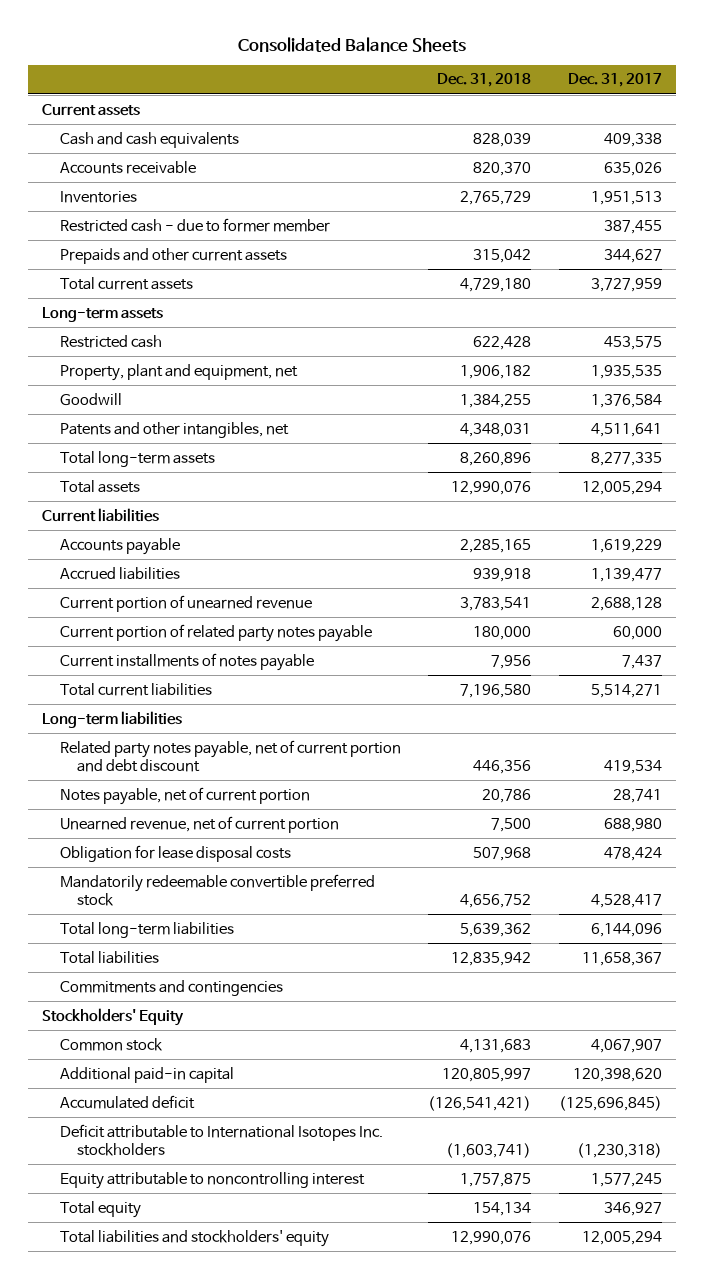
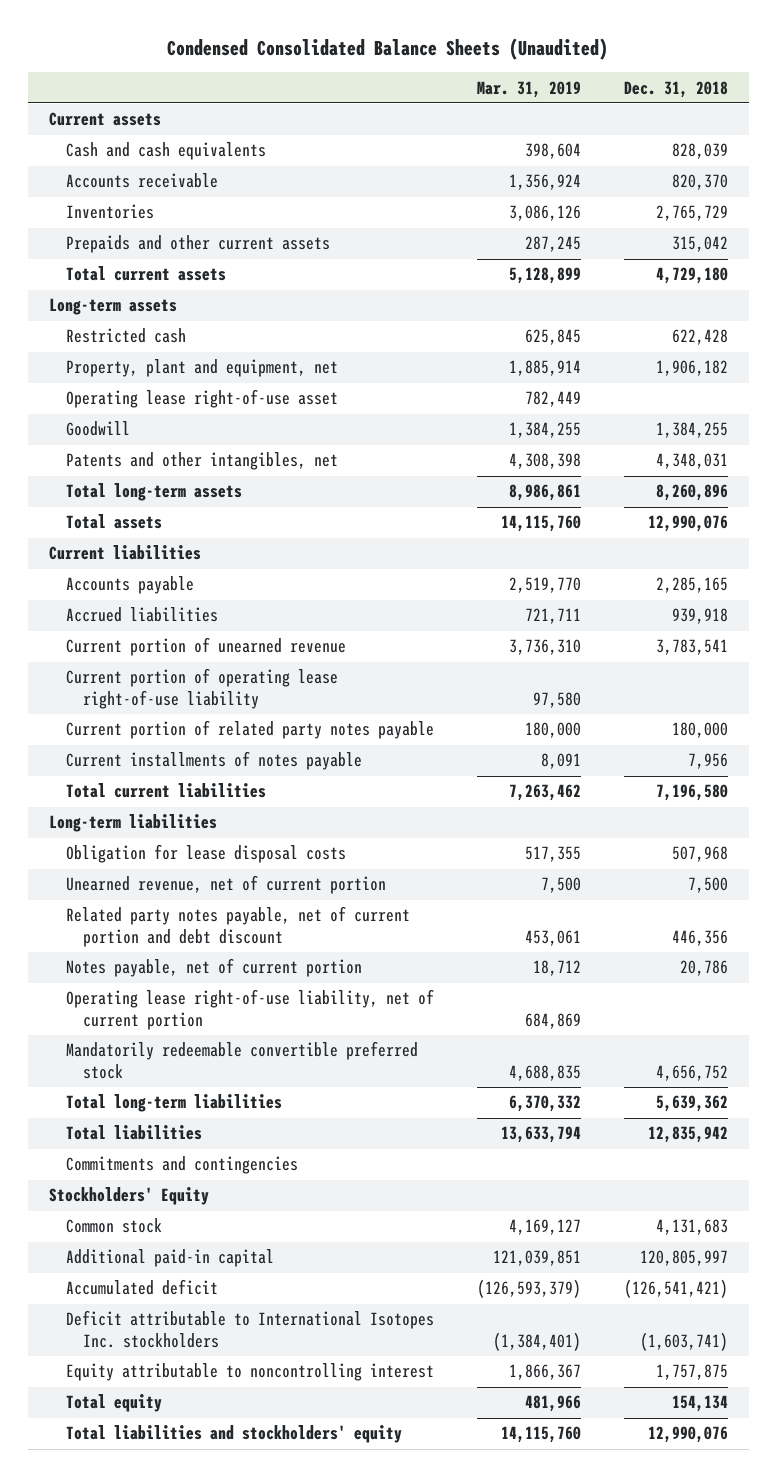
- Consolidated Balance Sheets
+ Condensed Consolidated Balance Sheets (Unaudited)
- | Dec. 31, 2018 | Dec. 31, 2017
+ | Mar. 31, 2019 | Dec. 31, 2018
- Restricted cash - due to former member | | 387,455
+ Operating lease right-of-use asset | 782,449 |
+ Current portion of operating lease right-of-use liability | 97,580 |
moved up: Obligation for lease disposal costs | 517,355 | 507,968
moved up: Unearned revenue, net of current portion | 7,500 | 7,500
+ Operating lease right-of-use liability, net of current portion | 684,869 |

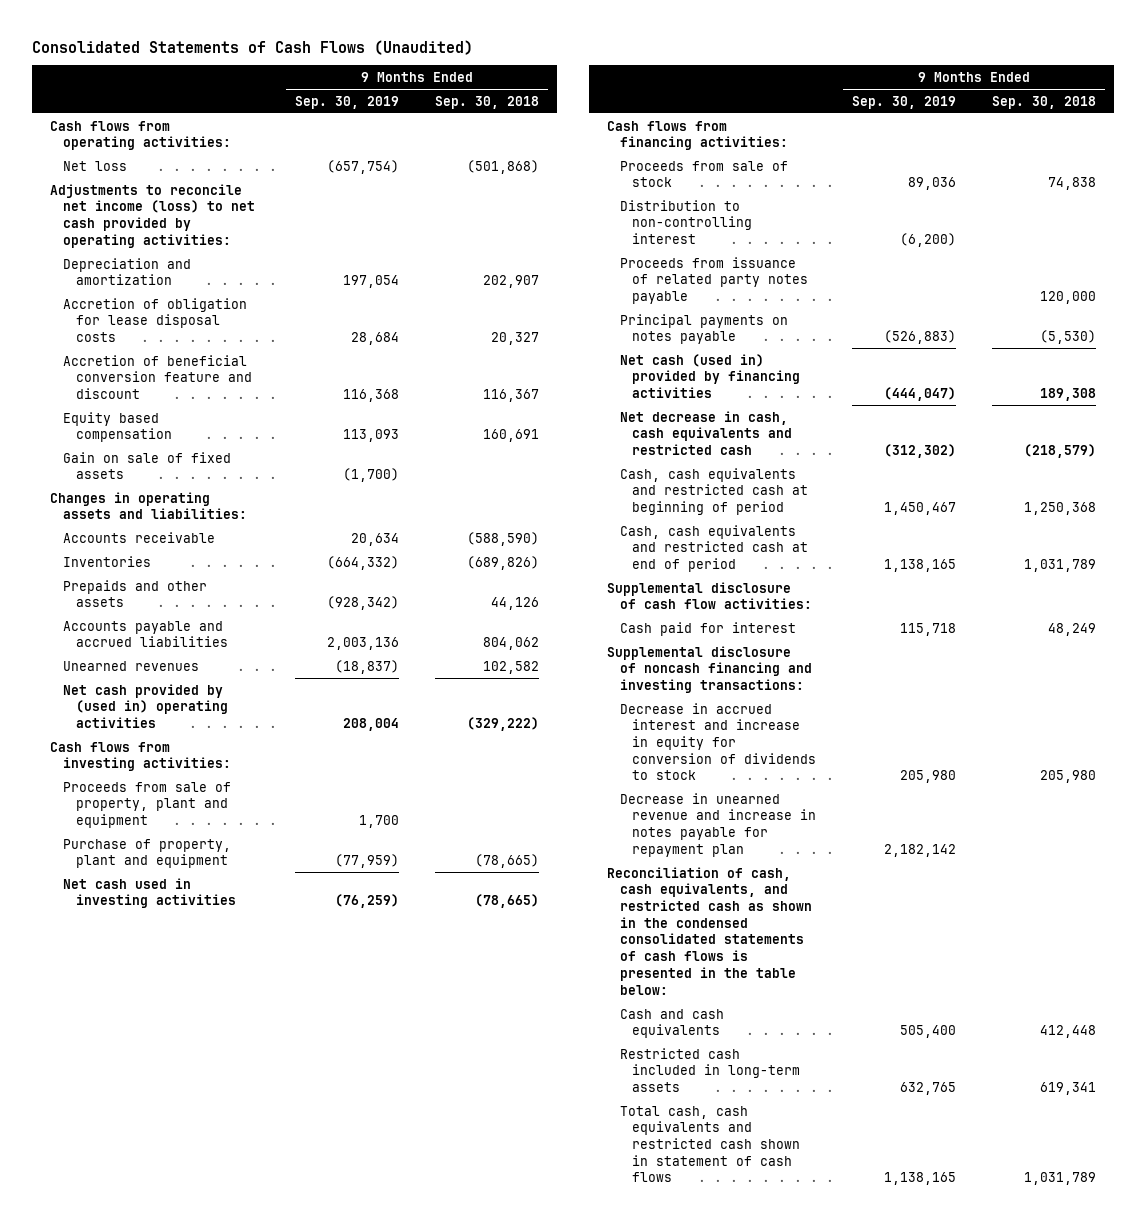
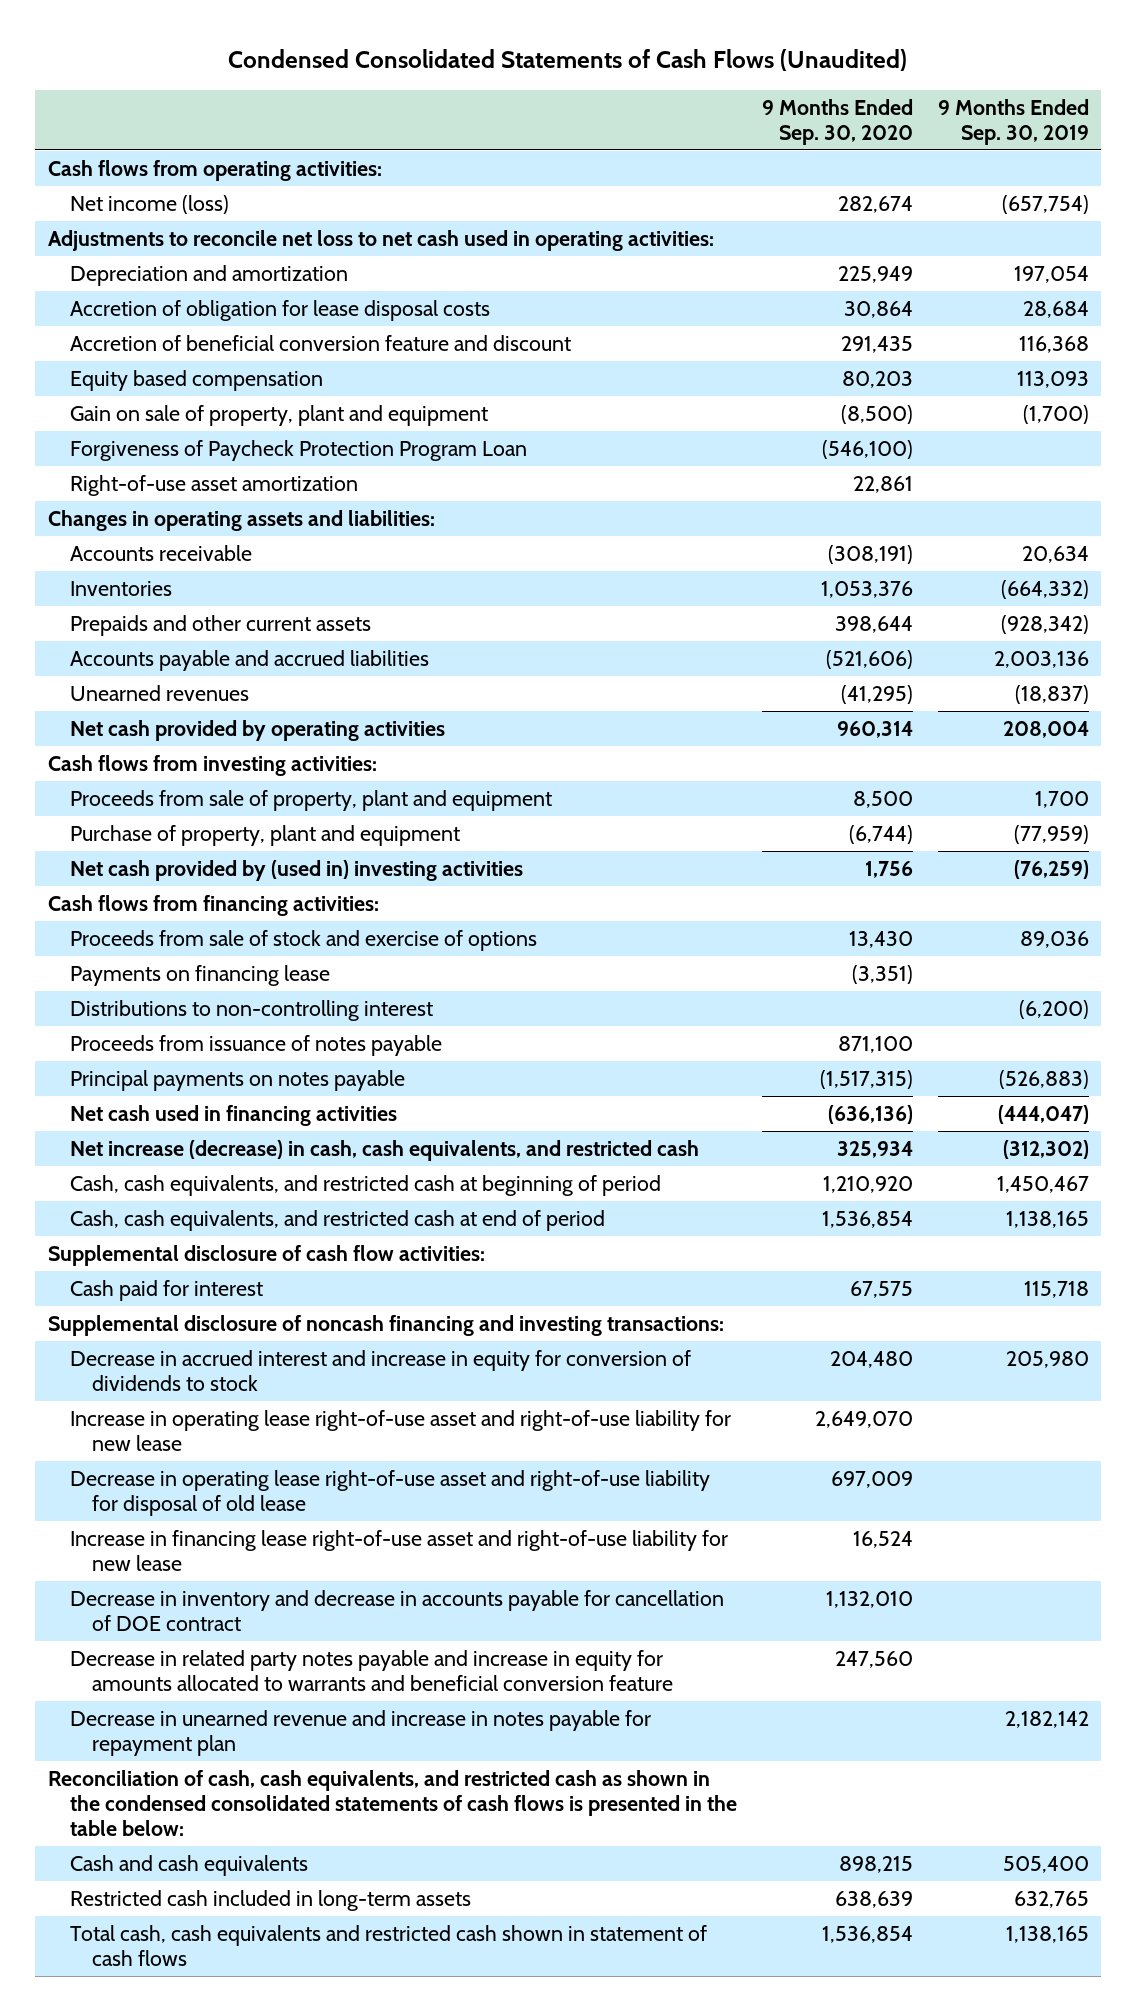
- Consolidated Statements of Cash Flows (Unaudited)
+ Condensed Consolidated Statements of Cash Flows (Unaudited)
- | 9 Months Ended Sep. 30, 2019 | 9 Months Ended Sep. 30, 2018
+ | 9 Months Ended Sep. 30, 2020 | 9 Months Ended Sep. 30, 2019
- Net loss | (657,754) | (501,868)
- Adjustments to reconcile net income (loss) to net cash provided by operating activities:
+ Net income (loss) | 282,674 | (657,754)
+ Adjustments to reconcile net loss to net cash used in operating activities:
- Gain on sale of fixed assets | (1,700) |
+ Gain on sale of property, plant and equipment | (8,500) | (1,700)
+ Forgiveness of Paycheck Protection Program Loan | (546,100) |
+ Right-of-use asset amortization | 22,861 |
- Prepaids and other assets | (928,342) | 44,126
+ Prepaids and other current assets | 398,644 | (928,342)
- Net cash provided by (used in) operating activities | 208,004 | (329,222)
+ Net cash provided by operating activities | 960,314 | 208,004
- Net cash used in investing activities | (76,259) | (78,665)
+ Net cash provided by (used in) investing activities | 1,756 | (76,259)
- Proceeds from sale of stock | 89,036 | 74,838
- Distribution to non-controlling interest | (6,200) |
- Proceeds from issuance of related party notes payable | | 120,000
+ Proceeds from sale of stock and exercise of options | 13,430 | 89,036
+ Payments on financing lease | (3,351) |
+ Distributions to non-controlling interest | | (6,200)
+ Proceeds from issuance of notes payable | 871,100 |
- Net cash (used in) provided by financing activities | (444,047) | 189,308
- Net decrease in cash, cash equivalents and restricted cash | (312,302) | (218,579)
- Cash, cash equivalents and restricted cash at beginning of period | 1,450,467 | 1,250,368
- Cash, cash equivalents and restricted cash at end of period | 1,138,165 | 1,031,789
+ Net cash used in financing activities | (636,136) | (444,047)
+ Net increase (decrease) in cash, cash equivalents, and restricted cash | 325,934 | (312,302)
+ Cash, cash equivalents, and restricted cash at beginning of period | 1,210,920 | 1,450,467
+ Cash, cash equivalents, and restricted cash at end of period | 1,536,854 | 1,138,165
+ Increase in operating lease right-of-use asset and right-of-use liability for new lease | 2,649,070 |
+ Decrease in operating lease right-of-use asset and right-of-use liability for disposal of old lease | 697,009 |
+ Increase in financing lease right-of-use asset and right-of-use liability for new lease | 16,524 |
+ Decrease in inventory and decrease in accounts payable for cancellation of DOE contract | 1,132,010 |
+ Decrease in related party notes payable and increase in equity for amounts allocated to warrants and beneficial conversion feature | 247,560 |

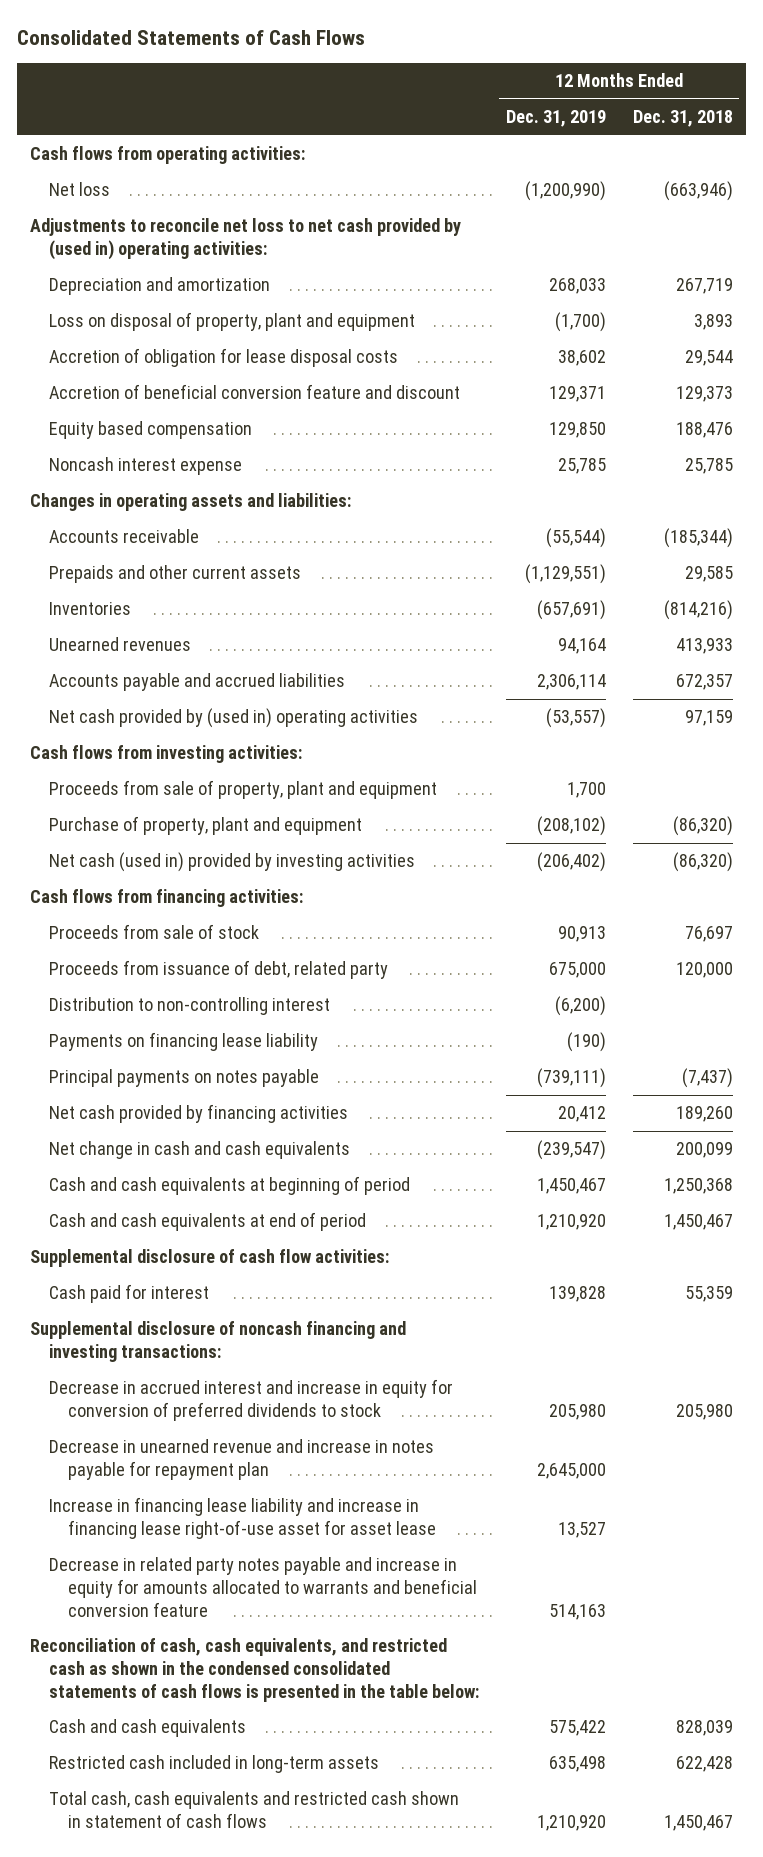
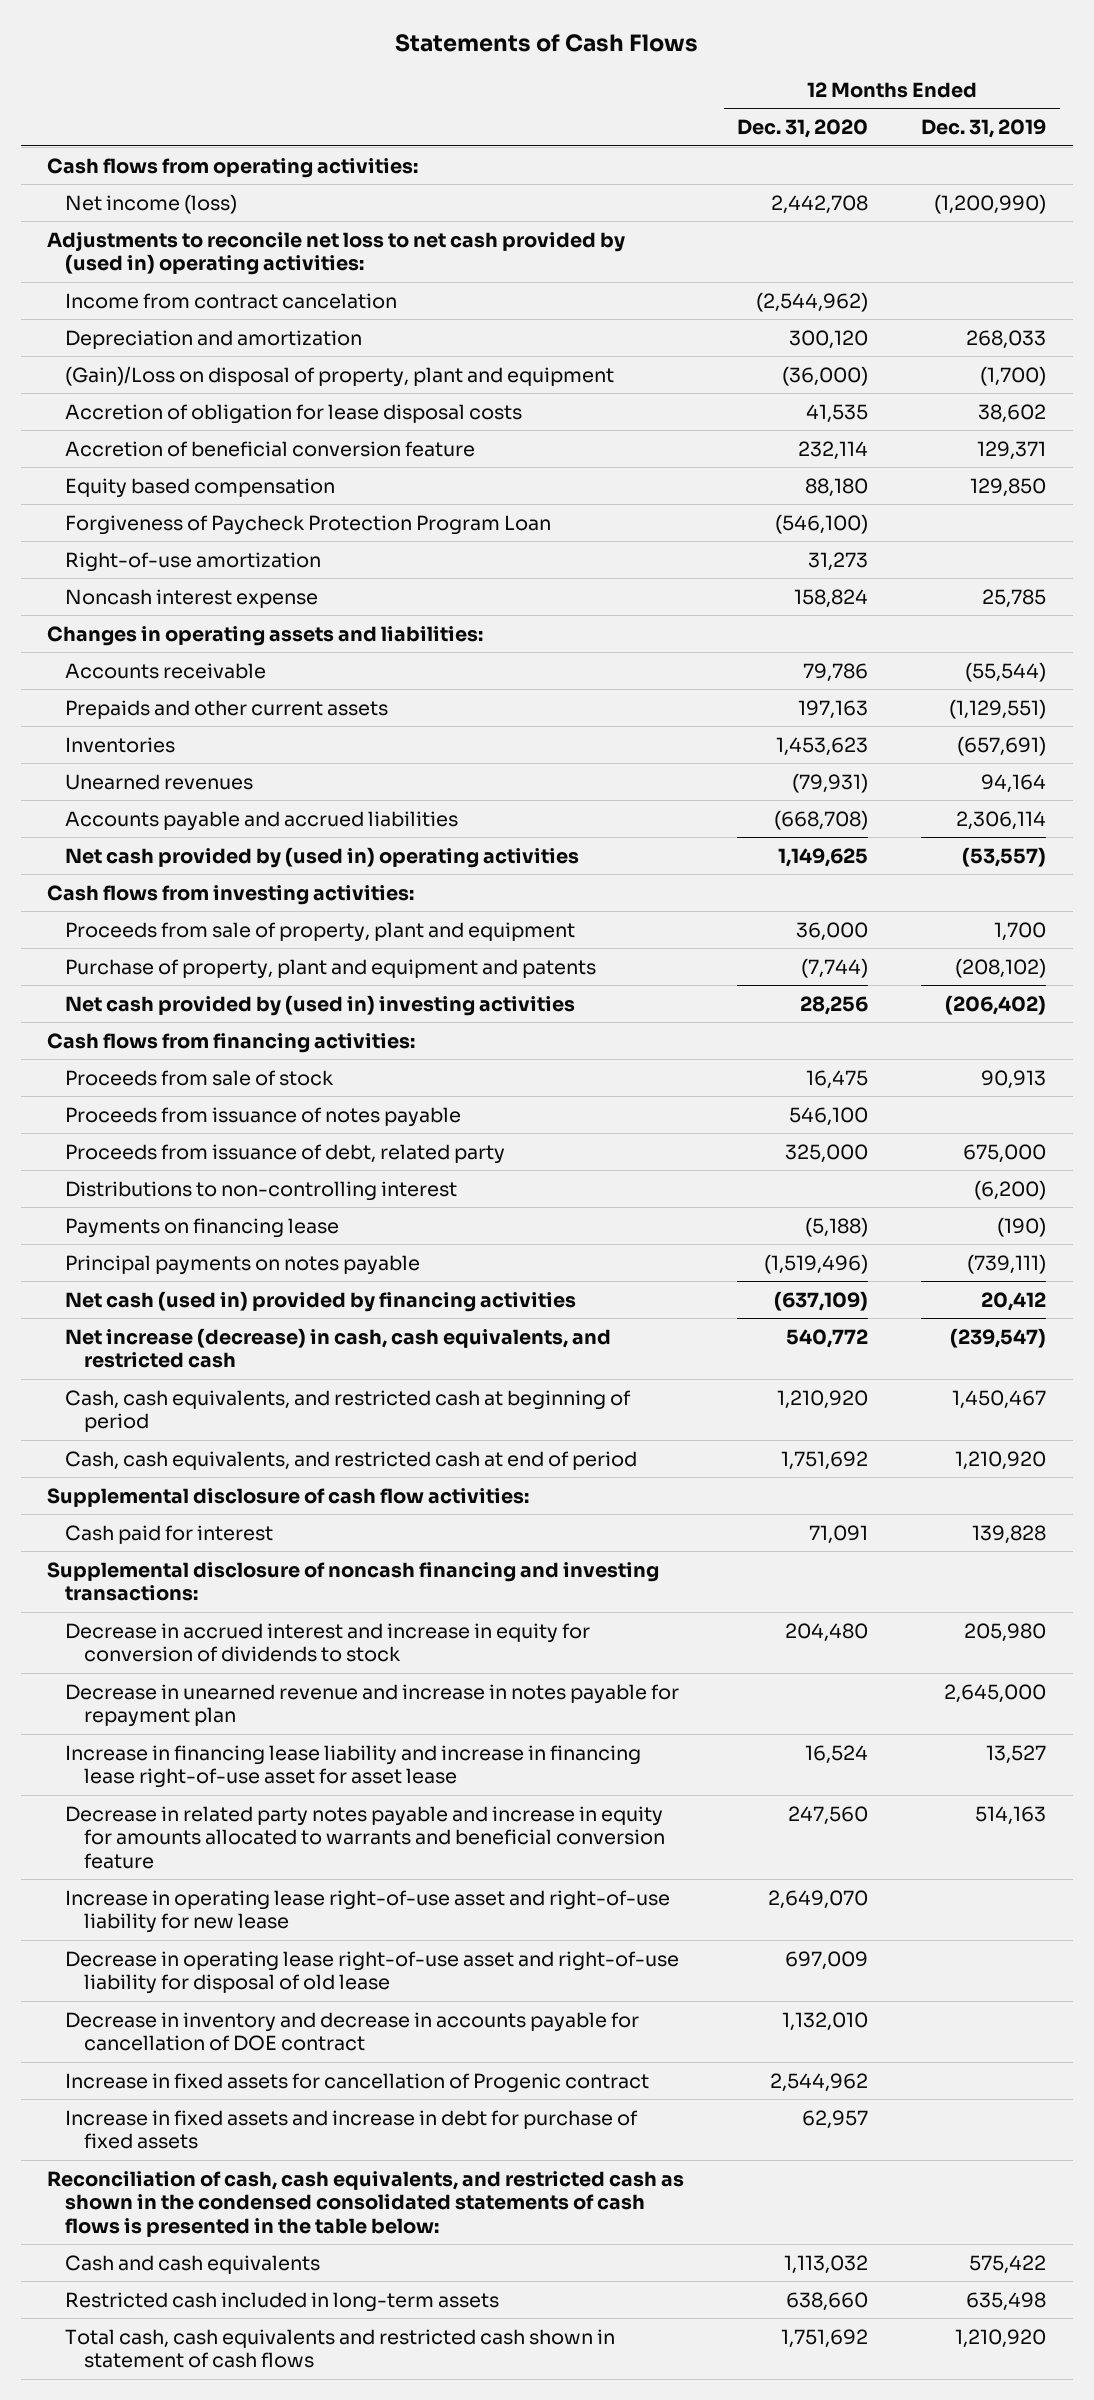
- Consolidated Statements of Cash Flows
+ Statements of Cash Flows
- | 12 Months Ended Dec. 31, 2019 | 12 Months Ended Dec. 31, 2018
+ | 12 Months Ended Dec. 31, 2020 | 12 Months Ended Dec. 31, 2019
- Net loss | (1,200,990) | (663,946)
+ Net income (loss) | 2,442,708 | (1,200,990)
+ Income from contract cancelation | (2,544,962) |
- Loss on disposal of property, plant and equipment | (1,700) | 3,893
+ (Gain)/Loss on disposal of property, plant and equipment | (36,000) | (1,700)
- Accretion of beneficial conversion feature and discount | 129,371 | 129,373
+ Accretion of beneficial conversion feature | 232,114 | 129,371
+ Forgiveness of Paycheck Protection Program Loan | (546,100) |
+ Right-of-use amortization | 31,273 |
- Purchase of property, plant and equipment | (208,102) | (86,320)
- Net cash (used in) provided by investing activities | (206,402) | (86,320)
+ Purchase of property, plant and equipment and patents | (7,744) | (208,102)
+ Net cash provided by (used in) investing activities | 28,256 | (206,402)
+ Proceeds from issuance of notes payable | 546,100 |
- Distribution to non-controlling interest | (6,200) |
- Payments on financing lease liability | (190) |
+ Distributions to non-controlling interest | | (6,200)
+ Payments on financing lease | (5,188) | (190)
- Net cash provided by financing activities | 20,412 | 189,260
- Net change in cash and cash equivalents | (239,547) | 200,099
- Cash and cash equivalents at beginning of period | 1,450,467 | 1,250,368
- Cash and cash equivalents at end of period | 1,210,920 | 1,450,467
+ Net cash (used in) provided by financing activities | (637,109) | 20,412
+ Net increase (decrease) in cash, cash equivalents, and restricted cash | 540,772 | (239,547)
+ Cash, cash equivalents, and restricted cash at beginning of period | 1,210,920 | 1,450,467
+ Cash, cash equivalents, and restricted cash at end of period | 1,751,692 | 1,210,920
- Decrease in accrued interest and increase in equity for conversion of preferred dividends to stock | 205,980 | 205,980
+ Decrease in accrued interest and increase in equity for conversion of dividends to stock | 204,480 | 205,980
+ Increase in operating lease right-of-use asset and right-of-use liability for new lease | 2,649,070 |
+ Decrease in operating lease right-of-use asset and right-of-use liability for disposal of old lease | 697,009 |
+ Decrease in inventory and decrease in accounts payable for cancellation of DOE contract | 1,132,010 |
+ Increase in fixed assets for cancellation of Progenic contract | 2,544,962 |
+ Increase in fixed assets and increase in debt for purchase of fixed assets | 62,957 |

